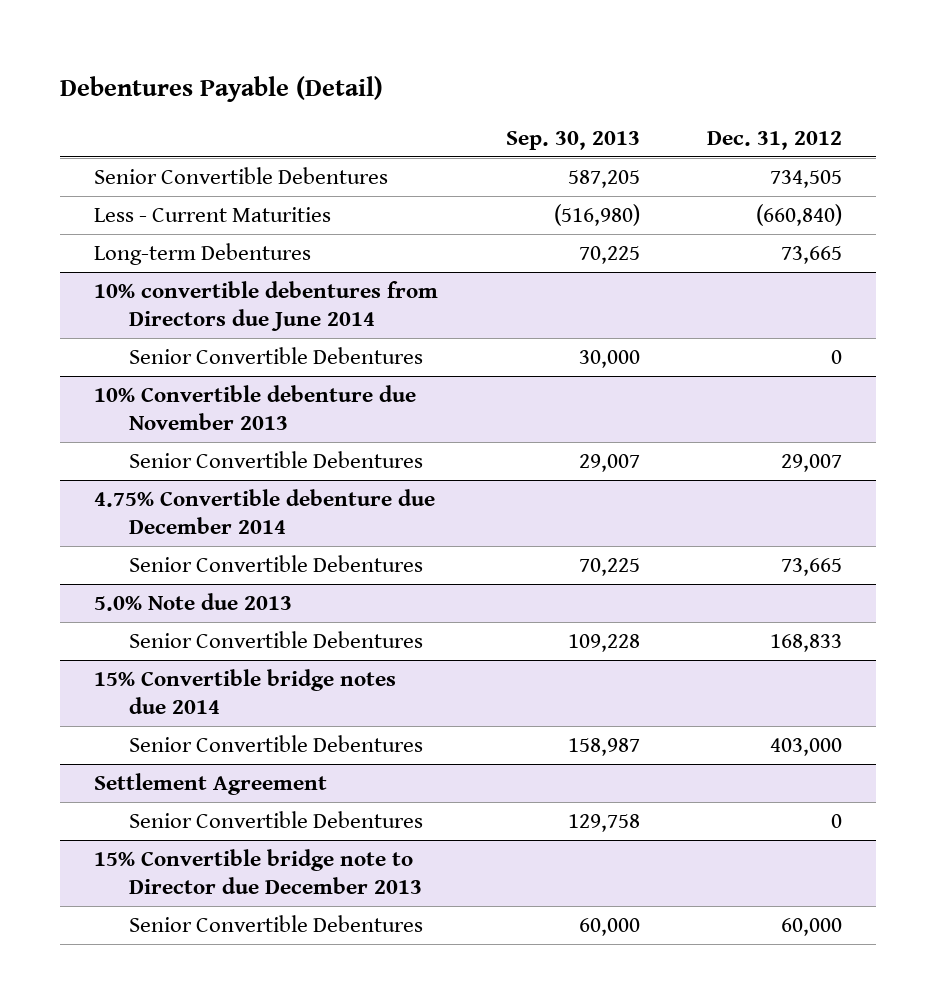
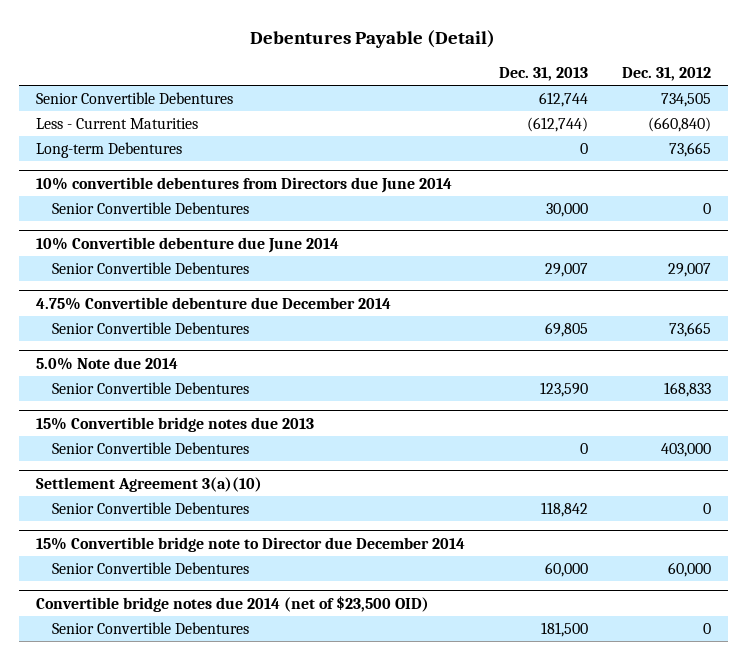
- | Sep. 30, 2013 | Dec. 31, 2012
+ | Dec. 31, 2013 | Dec. 31, 2012
- 10% Convertible debenture due November 2013
+ 10% Convertible debenture due June 2014
- 5.0% Note due 2013
+ 5.0% Note due 2014
- 15% Convertible bridge notes due 2014
+ 15% Convertible bridge notes due 2013
- Settlement Agreement
+ Settlement Agreement 3(a)(10)
- 15% Convertible bridge note to Director due December 2013
+ 15% Convertible bridge note to Director due December 2014
+ Convertible bridge notes due 2014 (net of $23,500 OID)
+ Senior Convertible Debentures | 181,500 | 0

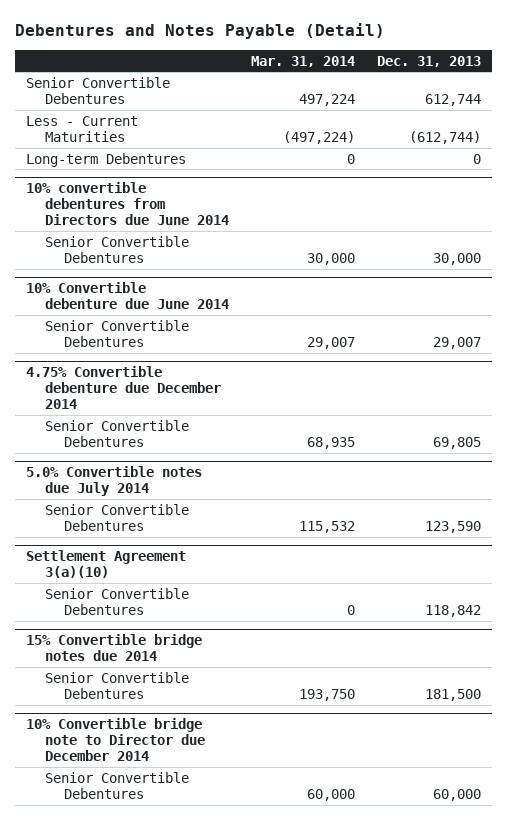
- Debentures Payable (Detail)
+ Debentures and Notes Payable (Detail)
- | Dec. 31, 2013 | Dec. 31, 2012
+ | Mar. 31, 2014 | Dec. 31, 2013
- 5.0% Note due 2014
+ 5.0% Convertible notes due July 2014
- 15% Convertible bridge notes due 2013
- Senior Convertible Debentures | 0 | 403,000
- 15% Convertible bridge note to Director due December 2014
- Senior Convertible Debentures | 60,000 | 60,000
- Convertible bridge notes due 2014 (net of $23,500 OID)
+ 15% Convertible bridge notes due 2014
+ 10% Convertible bridge note to Director due December 2014
+ Senior Convertible Debentures | 60,000 | 60,000

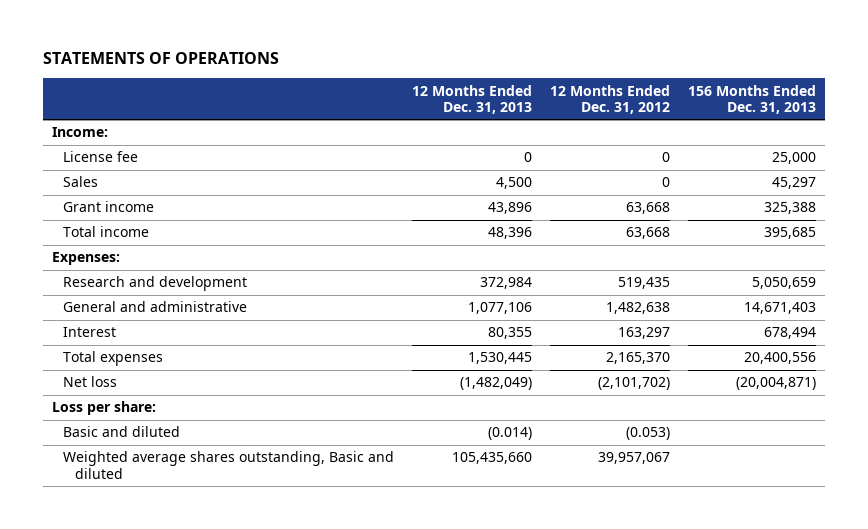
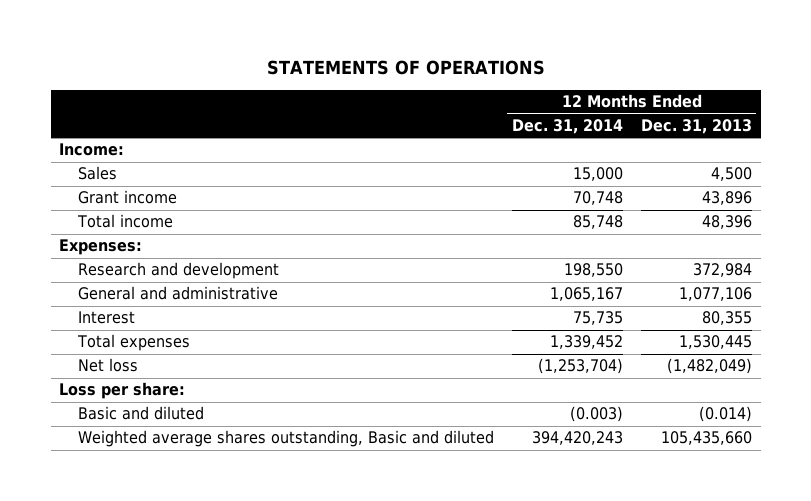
- | 12 Months Ended Dec. 31, 2013 | 12 Months Ended Dec. 31, 2012 | 156 Months Ended Dec. 31, 2013
+ | 12 Months Ended Dec. 31, 2014 | 12 Months Ended Dec. 31, 2013
- License fee | 0 | 0 | 25,000

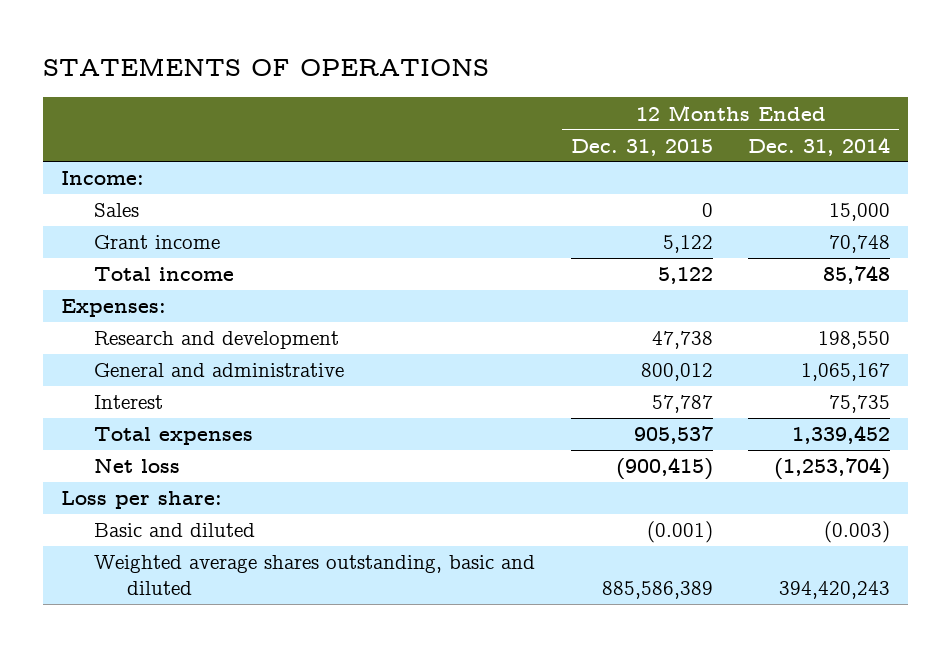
- | 12 Months Ended Dec. 31, 2014 | 12 Months Ended Dec. 31, 2013
+ | 12 Months Ended Dec. 31, 2015 | 12 Months Ended Dec. 31, 2014
- Weighted average shares outstanding, Basic and diluted | 394,420,243 | 105,435,660
+ Weighted average shares outstanding, basic and diluted | 885,586,389 | 394,420,243

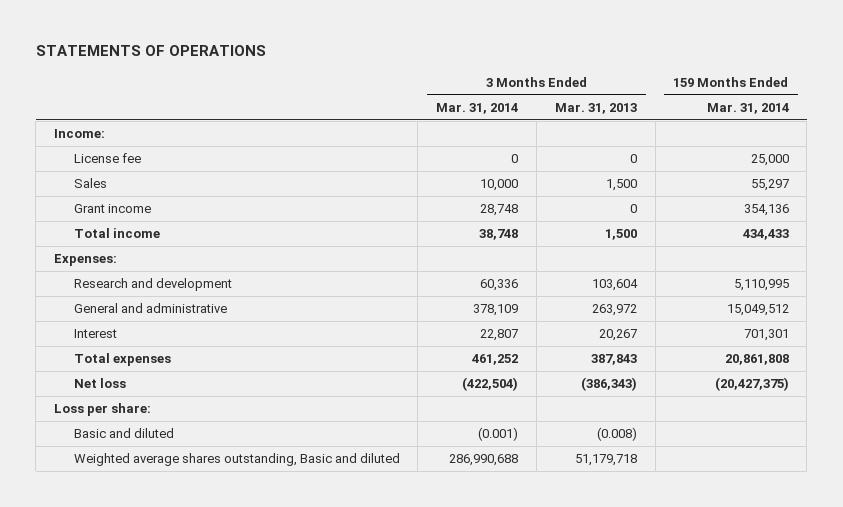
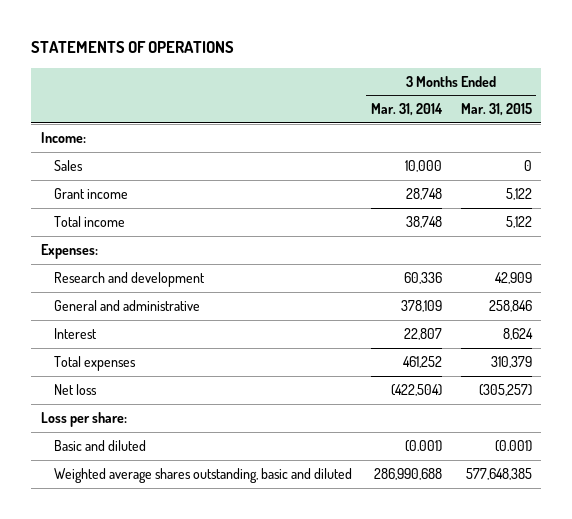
- | 3 Months Ended Mar. 31, 2014 | 3 Months Ended Mar. 31, 2013 | 159 Months Ended Mar. 31, 2014
+ | 3 Months Ended Mar. 31, 2014 | 3 Months Ended Mar. 31, 2015
- License fee | 0 | 0 | 25,000
- Weighted average shares outstanding, Basic and diluted | 286,990,688 | 51,179,718 |
+ Weighted average shares outstanding, basic and diluted | 286,990,688 | 577,648,385

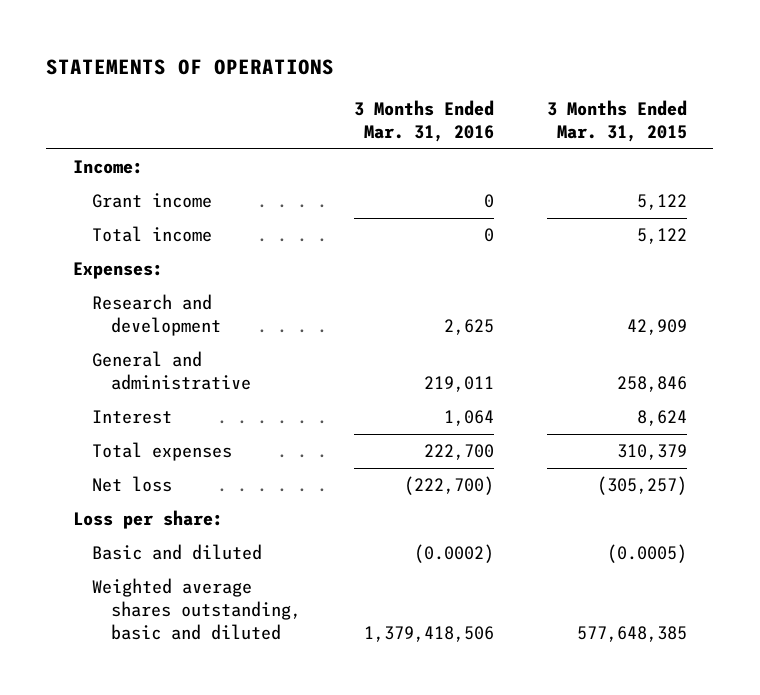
- | 3 Months Ended Mar. 31, 2014 | 3 Months Ended Mar. 31, 2015
+ | 3 Months Ended Mar. 31, 2016 | 3 Months Ended Mar. 31, 2015
- Sales | 10,000 | 0
- Basic and diluted | (0.001) | (0.001)
+ Basic and diluted | (0.0002) | (0.0005)

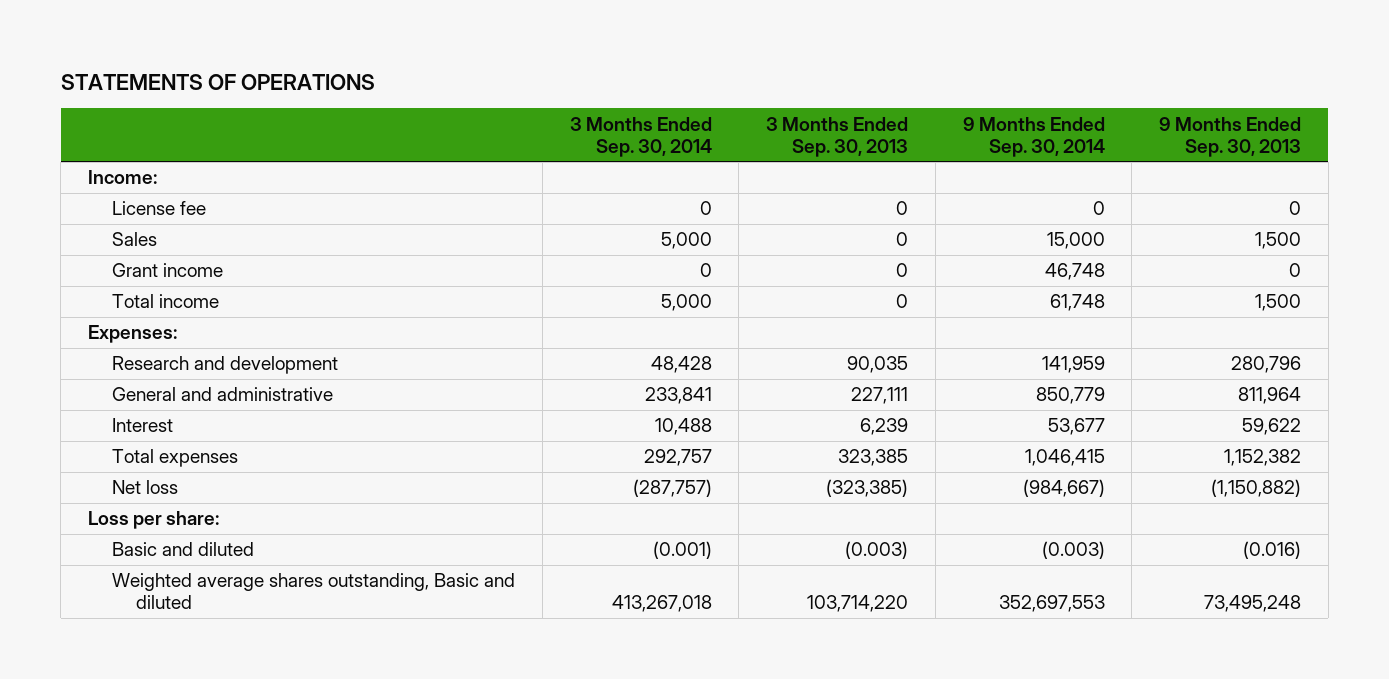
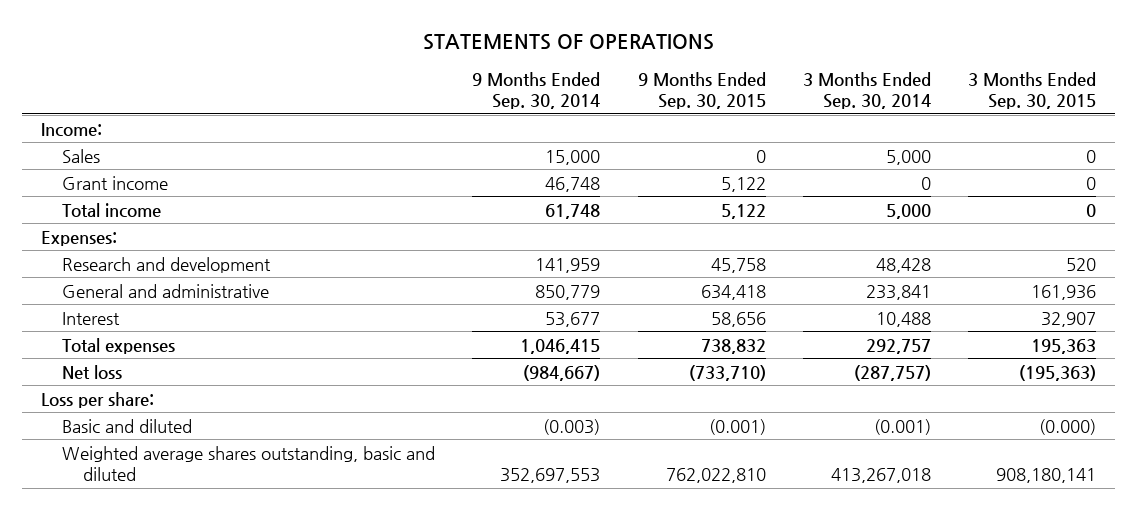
- | 3 Months Ended Sep. 30, 2014 | 3 Months Ended Sep. 30, 2013 | 9 Months Ended Sep. 30, 2014 | 9 Months Ended Sep. 30, 2013
+ | 9 Months Ended Sep. 30, 2014 | 9 Months Ended Sep. 30, 2015 | 3 Months Ended Sep. 30, 2014 | 3 Months Ended Sep. 30, 2015
- License fee | 0 | 0 | 0 | 0
- Weighted average shares outstanding, Basic and diluted | 413,267,018 | 103,714,220 | 352,697,553 | 73,495,248
+ Weighted average shares outstanding, basic and diluted | 352,697,553 | 762,022,810 | 413,267,018 | 908,180,141

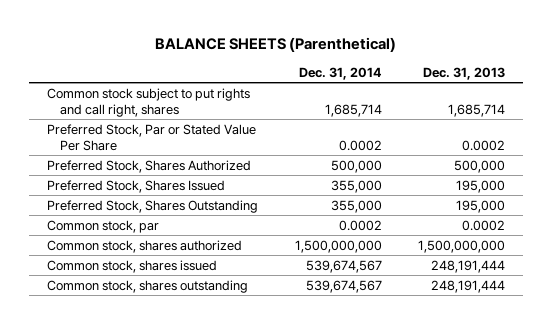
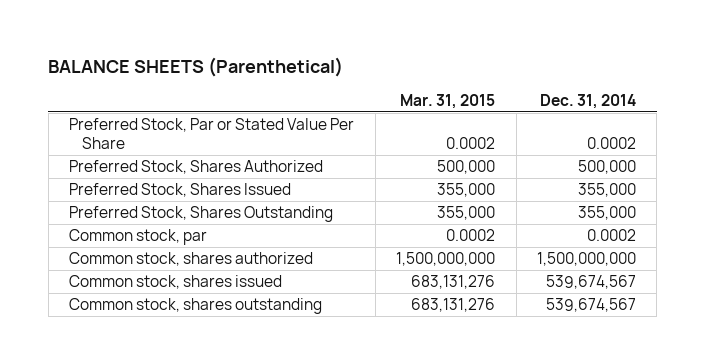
- | Dec. 31, 2014 | Dec. 31, 2013
+ | Mar. 31, 2015 | Dec. 31, 2014
- Common stock subject to put rights and call right, shares | 1,685,714 | 1,685,714

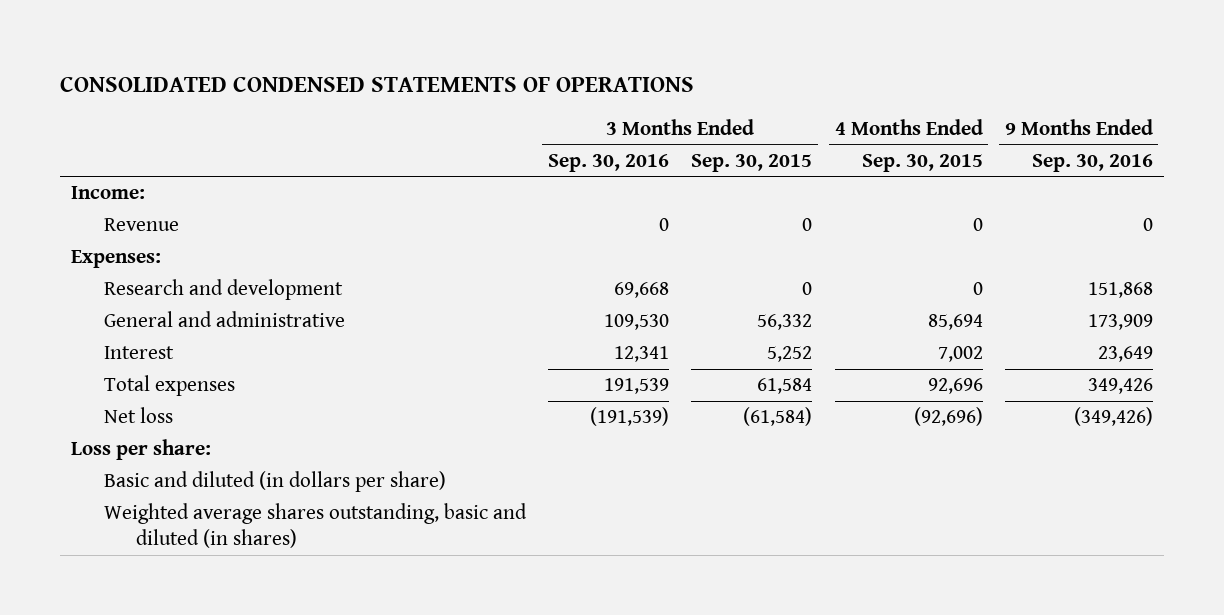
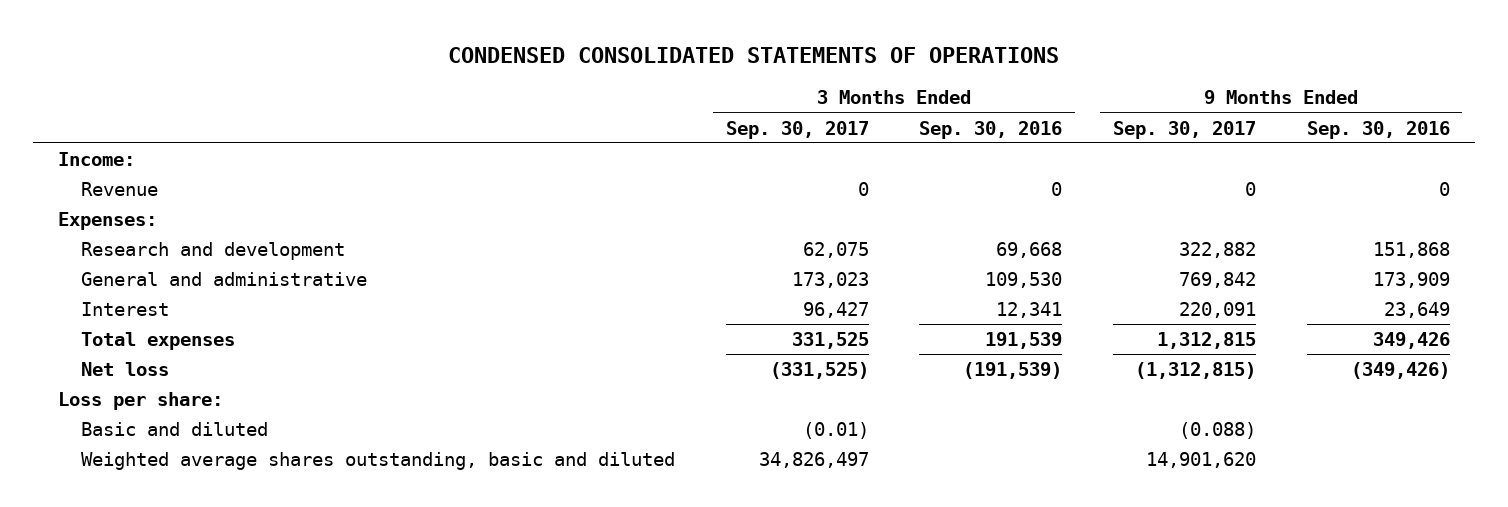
- CONSOLIDATED CONDENSED STATEMENTS OF OPERATIONS
+ CONDENSED CONSOLIDATED STATEMENTS OF OPERATIONS
- | 3 Months Ended Sep. 30, 2016 | 3 Months Ended Sep. 30, 2015 | 4 Months Ended Sep. 30, 2015 | 9 Months Ended Sep. 30, 2016
+ | 3 Months Ended Sep. 30, 2017 | 3 Months Ended Sep. 30, 2016 | 9 Months Ended Sep. 30, 2017 | 9 Months Ended Sep. 30, 2016
- Basic and diluted (in dollars per share)
- Weighted average shares outstanding, basic and diluted (in shares)
+ Basic and diluted | (0.01) | | (0.088) |
+ Weighted average shares outstanding, basic and diluted | 34,826,497 | | 14,901,620 |

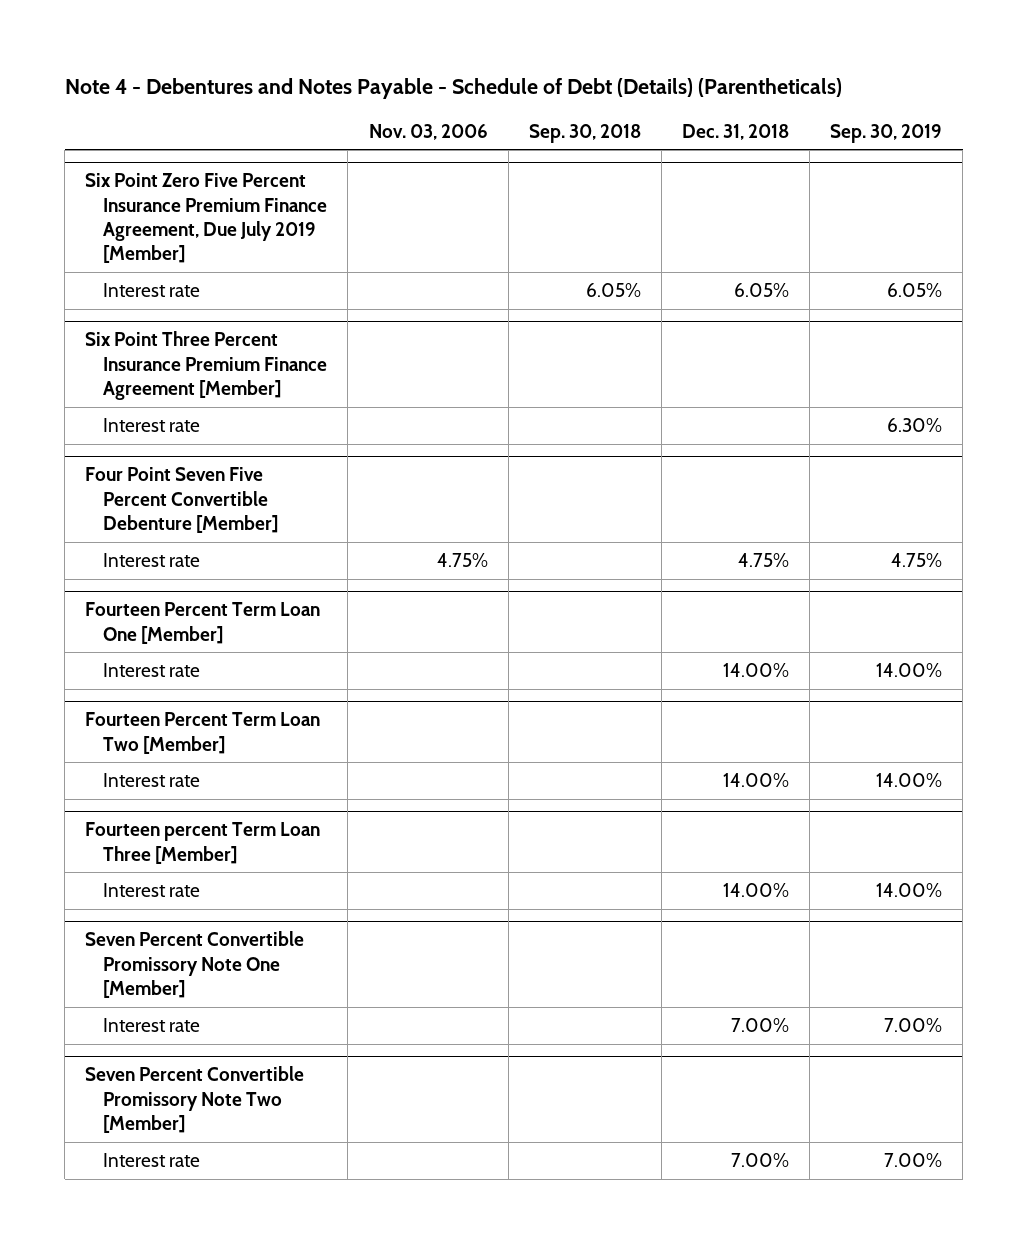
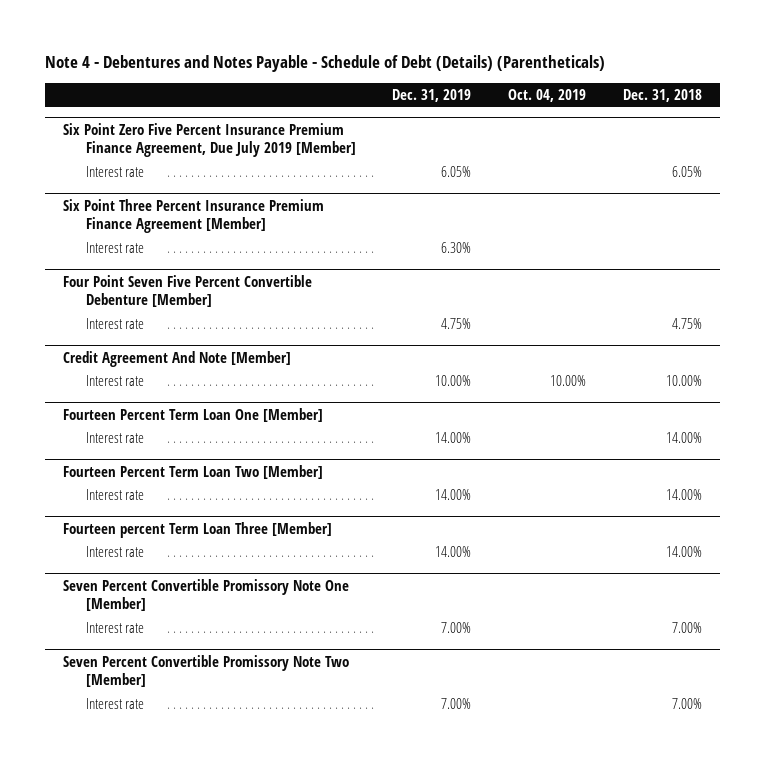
- | Nov. 03, 2006 | Sep. 30, 2018 | Dec. 31, 2018 | Sep. 30, 2019
+ | Dec. 31, 2019 | Oct. 04, 2019 | Dec. 31, 2018
+ Credit Agreement And Note [Member]
+ Interest rate | 10.00% | 10.00% | 10.00%

